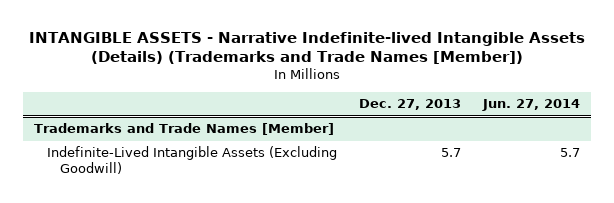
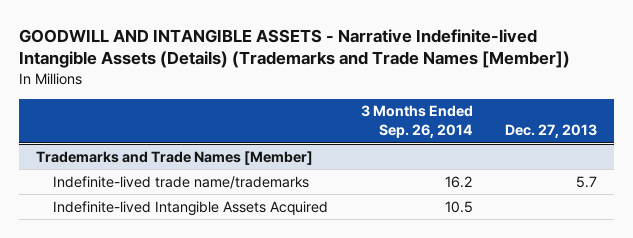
- INTANGIBLE ASSETS - Narrative Indefinite-lived Intangible Assets (Details) (Trademarks and Trade Names [Member])
+ GOODWILL AND INTANGIBLE ASSETS - Narrative Indefinite-lived Intangible Assets (Details) (Trademarks and Trade Names [Member])
- | Dec. 27, 2013 | Jun. 27, 2014
+ | 3 Months Ended Sep. 26, 2014 | Dec. 27, 2013
@ Trademarks and Trade Names [Member]
- Indefinite-Lived Intangible Assets (Excluding Goodwill) | 5.7 | 5.7
+ Indefinite-lived trade name/trademarks | 16.2 | 5.7
+ Indefinite-lived Intangible Assets Acquired | 10.5 |

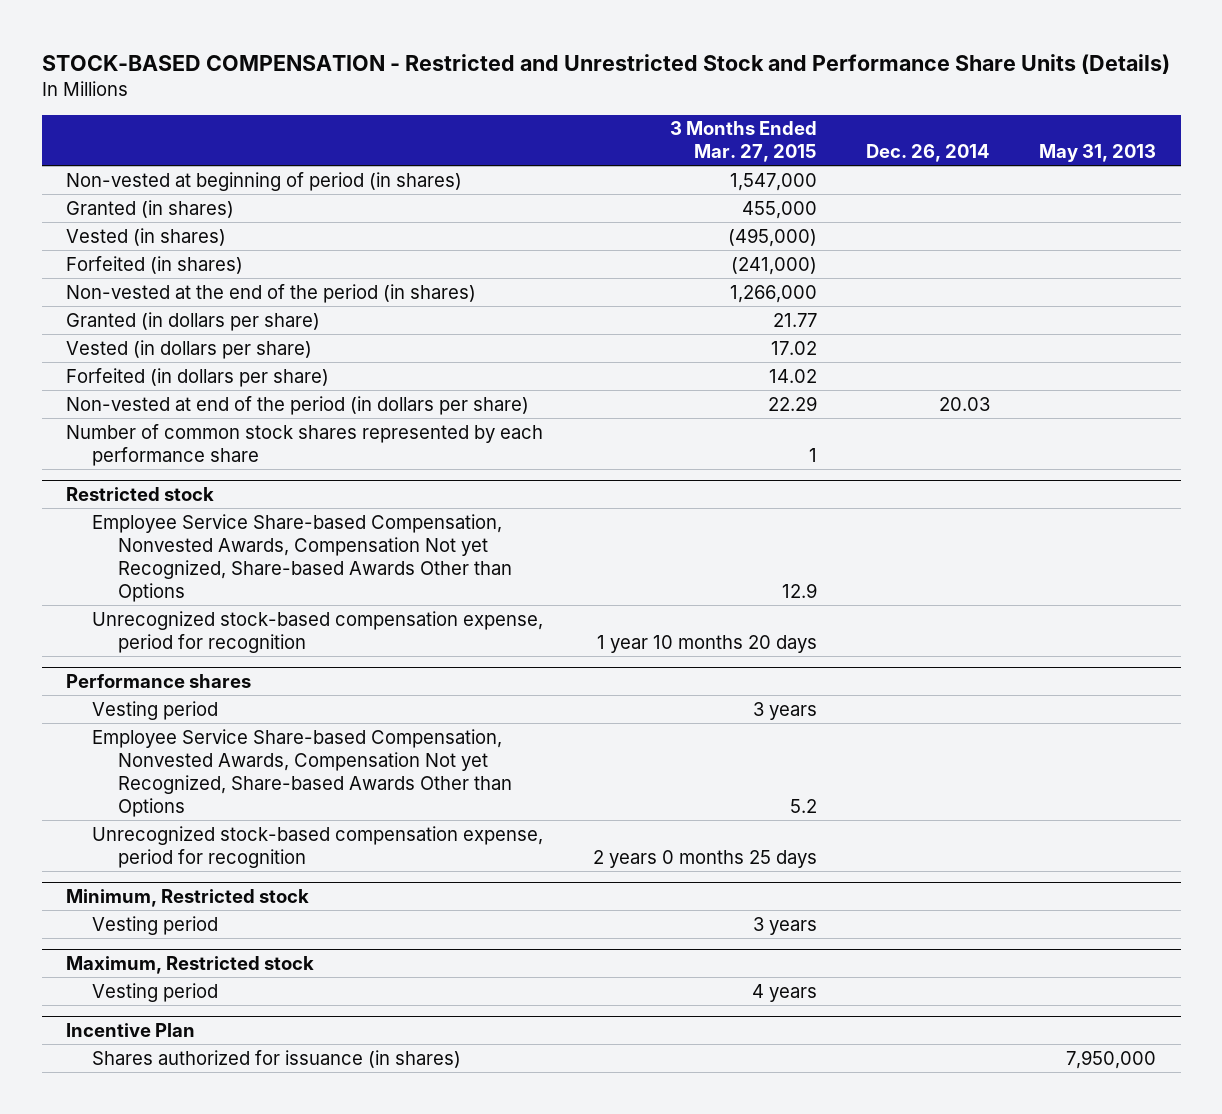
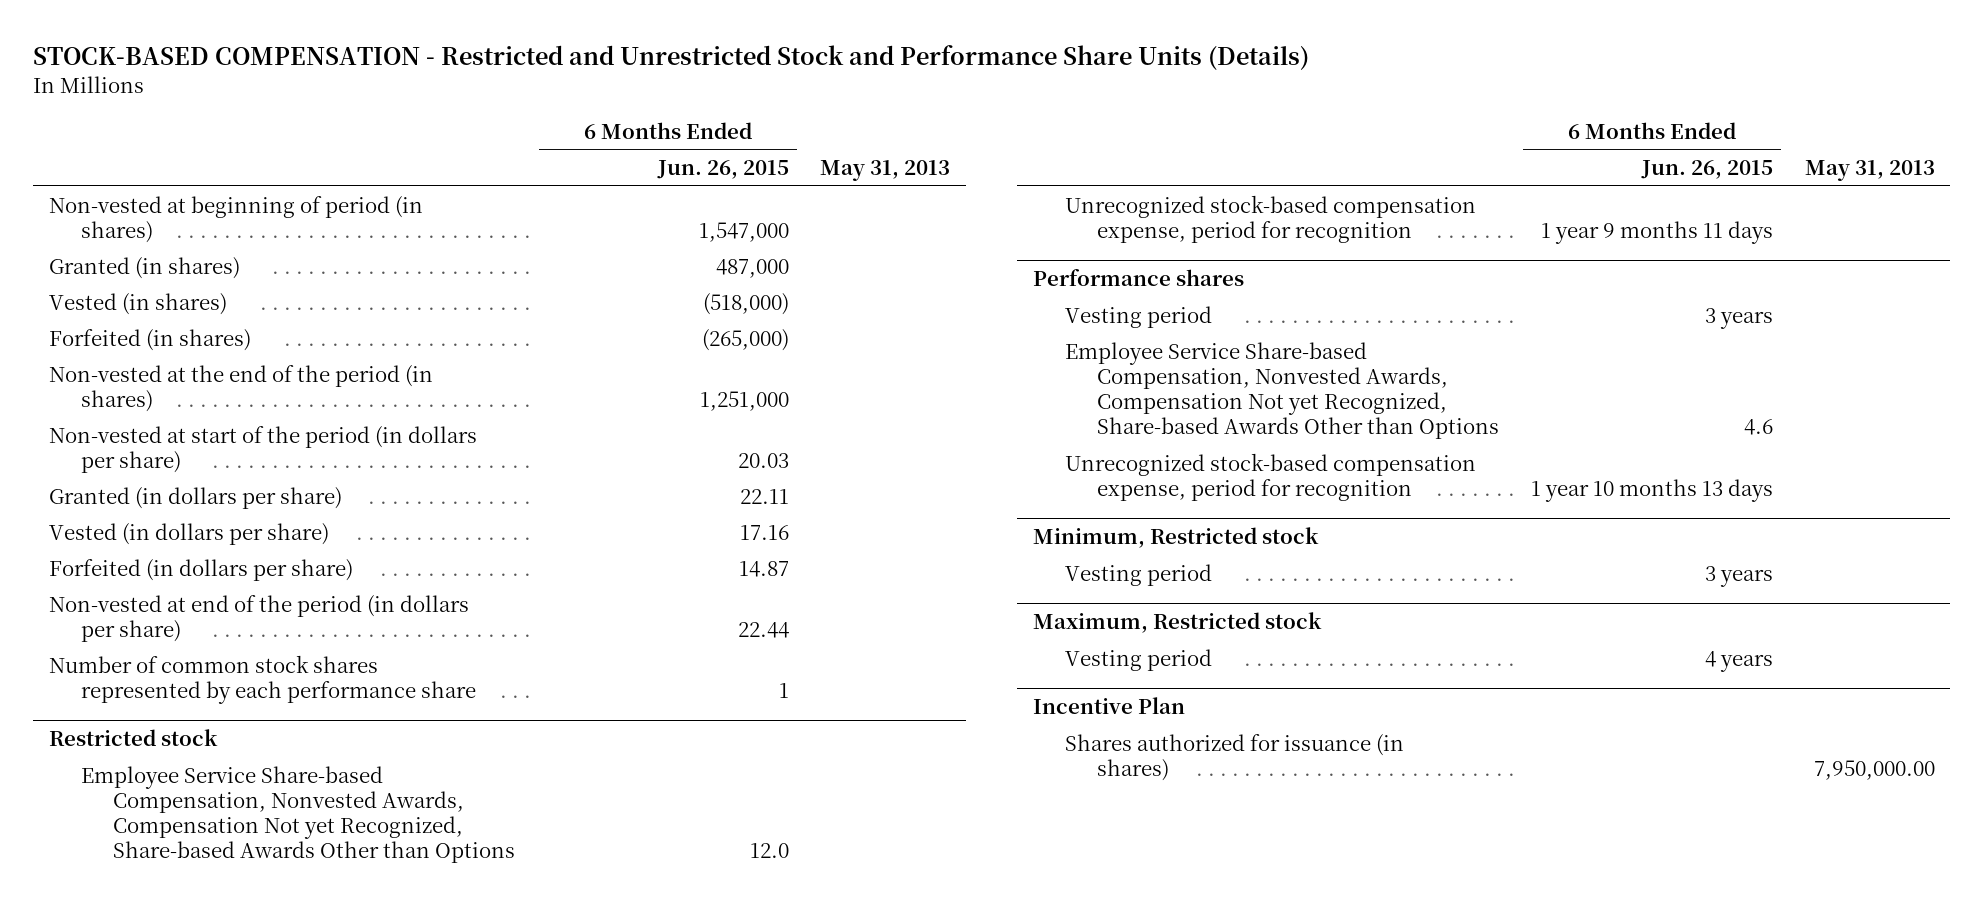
- | 3 Months Ended Mar. 27, 2015 | Dec. 26, 2014 | May 31, 2013
+ | 6 Months Ended Jun. 26, 2015 | May 31, 2013
+ Non-vested at start of the period (in dollars per share) | 20.03 |
@ Incentive Plan
- Shares authorized for issuance (in shares) | | | 7,950,000
+ Shares authorized for issuance (in shares) | | 7,950,000.00

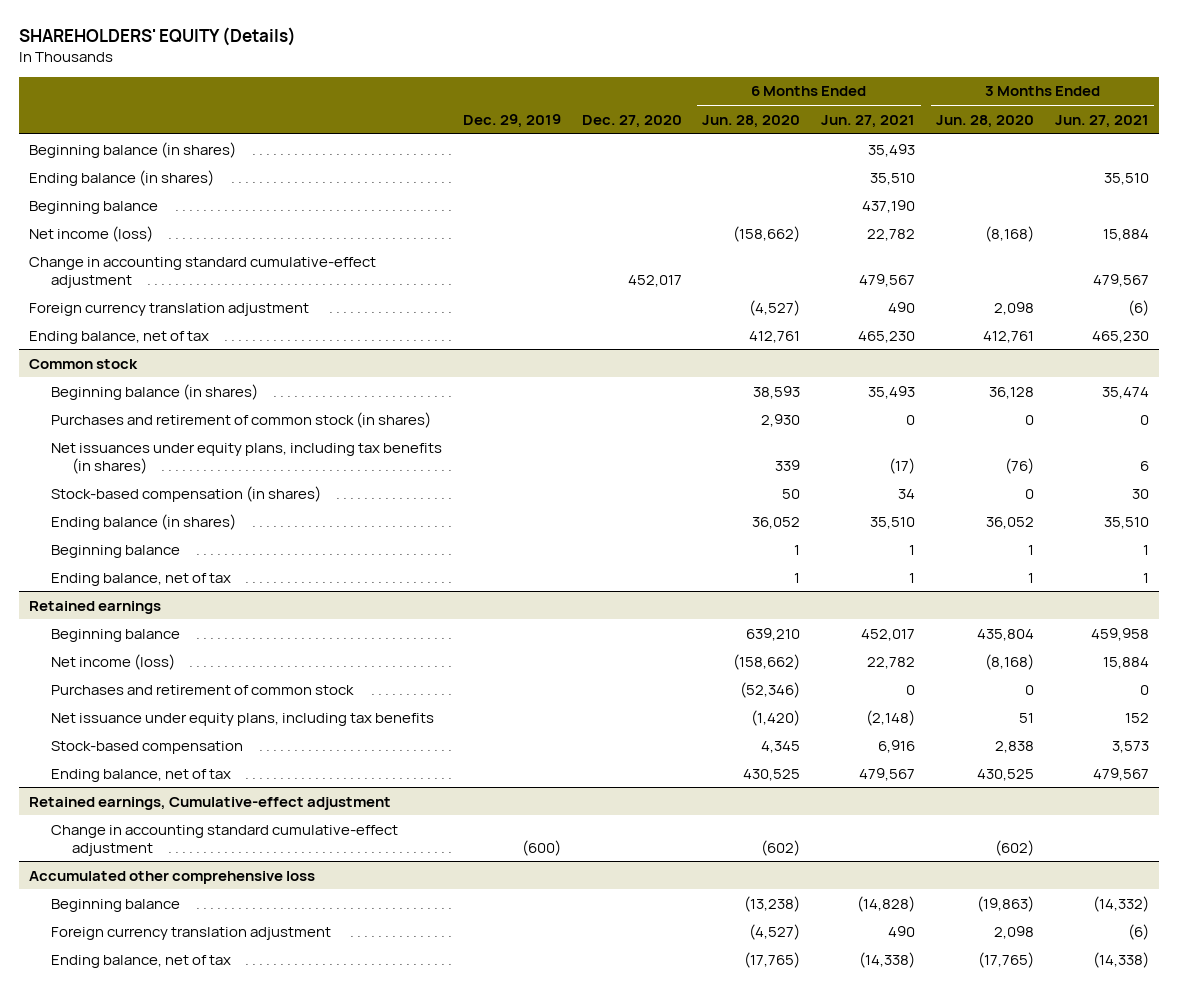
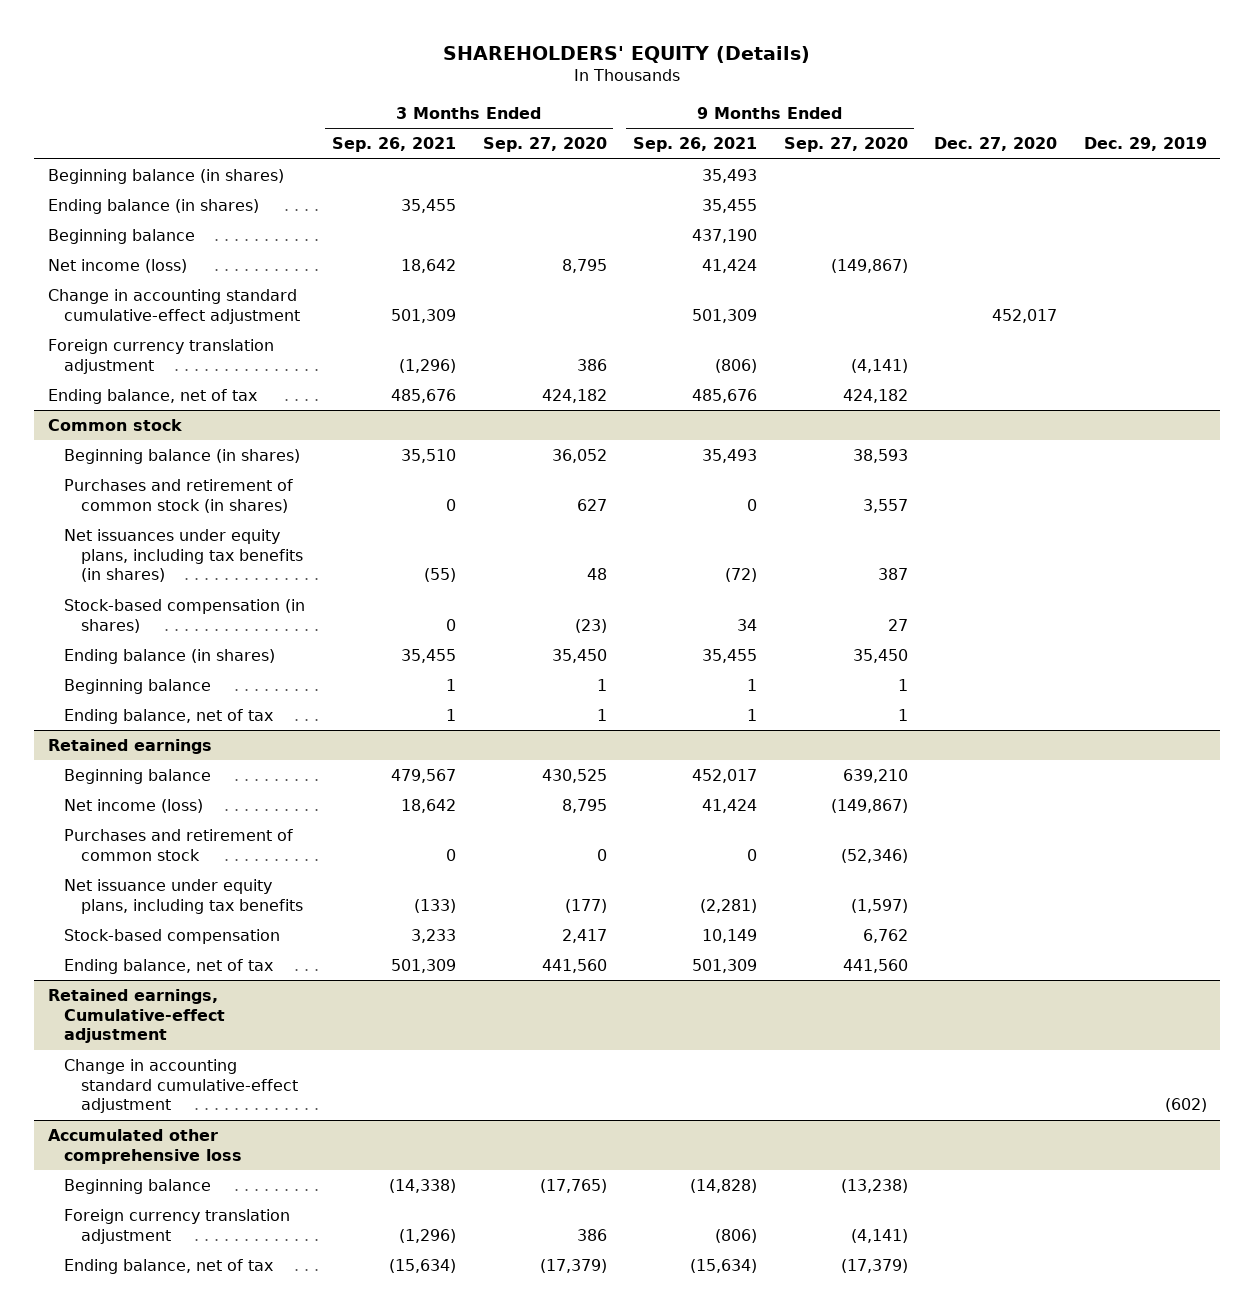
- | Dec. 29, 2019 | Dec. 27, 2020 | 6 Months Ended Jun. 28, 2020 | 6 Months Ended Jun. 27, 2021 | 3 Months Ended Jun. 28, 2020 | 3 Months Ended Jun. 27, 2021
+ | 3 Months Ended Sep. 26, 2021 | 3 Months Ended Sep. 27, 2020 | 9 Months Ended Sep. 26, 2021 | 9 Months Ended Sep. 27, 2020 | Dec. 27, 2020 | Dec. 29, 2019
@ Retained earnings, Cumulative-effect adjustment
- Change in accounting standard cumulative-effect adjustment | (600) | | (602) | | (602) |
+ Change in accounting standard cumulative-effect adjustment | | | | | | (602)

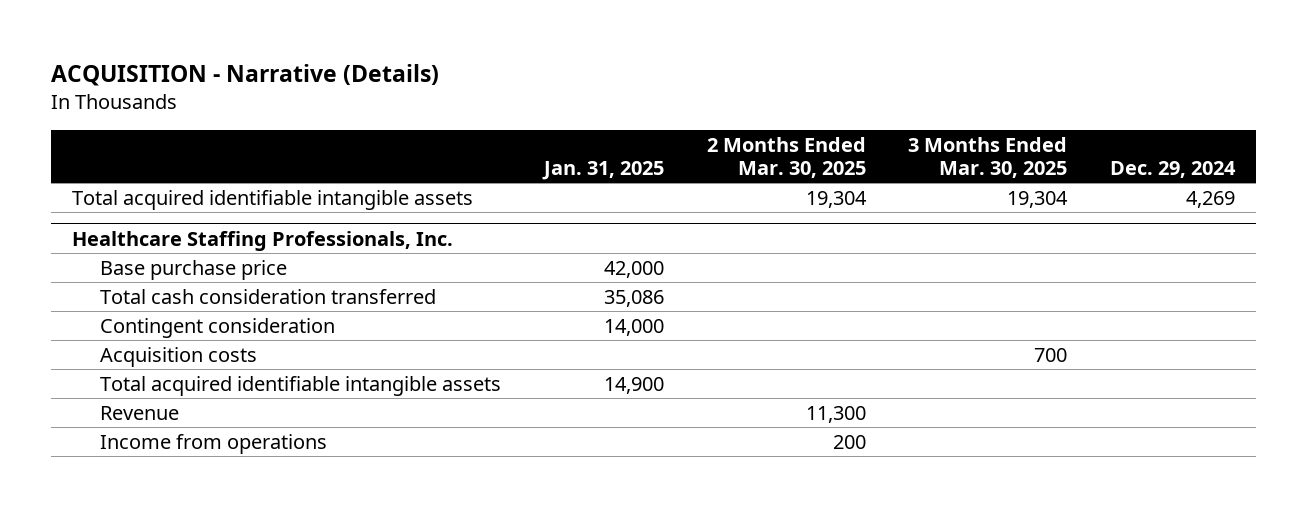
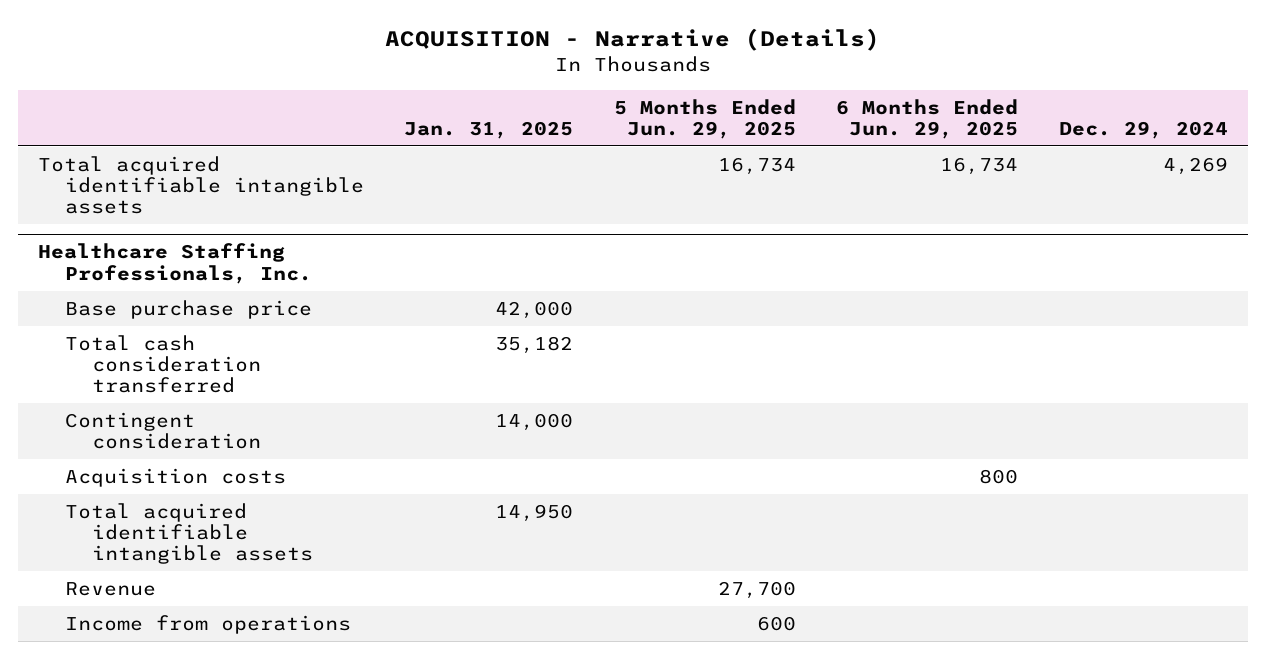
- | Jan. 31, 2025 | 2 Months Ended Mar. 30, 2025 | 3 Months Ended Mar. 30, 2025 | Dec. 29, 2024
+ | Jan. 31, 2025 | 5 Months Ended Jun. 29, 2025 | 6 Months Ended Jun. 29, 2025 | Dec. 29, 2024
@ Healthcare Staffing Professionals, Inc.
- Total cash consideration transferred | 35,086 | | |
+ Total cash consideration transferred | 35,182 | | |
- Total acquired identifiable intangible assets | 14,900 | | |
+ Total acquired identifiable intangible assets | 14,950 | | |

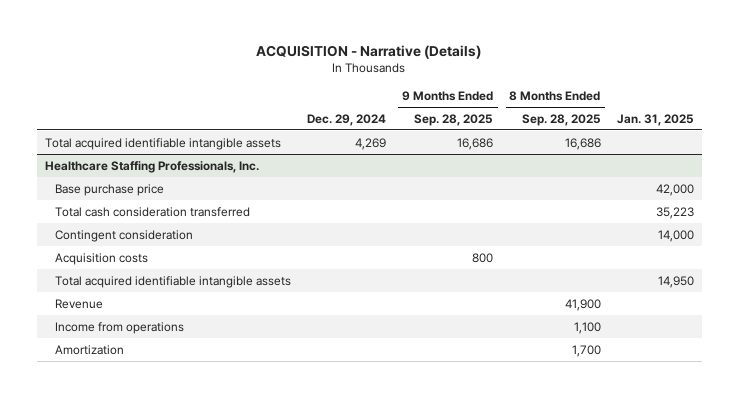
- | Jan. 31, 2025 | 5 Months Ended Jun. 29, 2025 | 6 Months Ended Jun. 29, 2025 | Dec. 29, 2024
+ | Dec. 29, 2024 | 9 Months Ended Sep. 28, 2025 | 8 Months Ended Sep. 28, 2025 | Jan. 31, 2025
@ Healthcare Staffing Professionals, Inc.
- Total cash consideration transferred | 35,182 | | |
+ Total cash consideration transferred | | | | 35,223
+ Amortization | | | 1,700 |

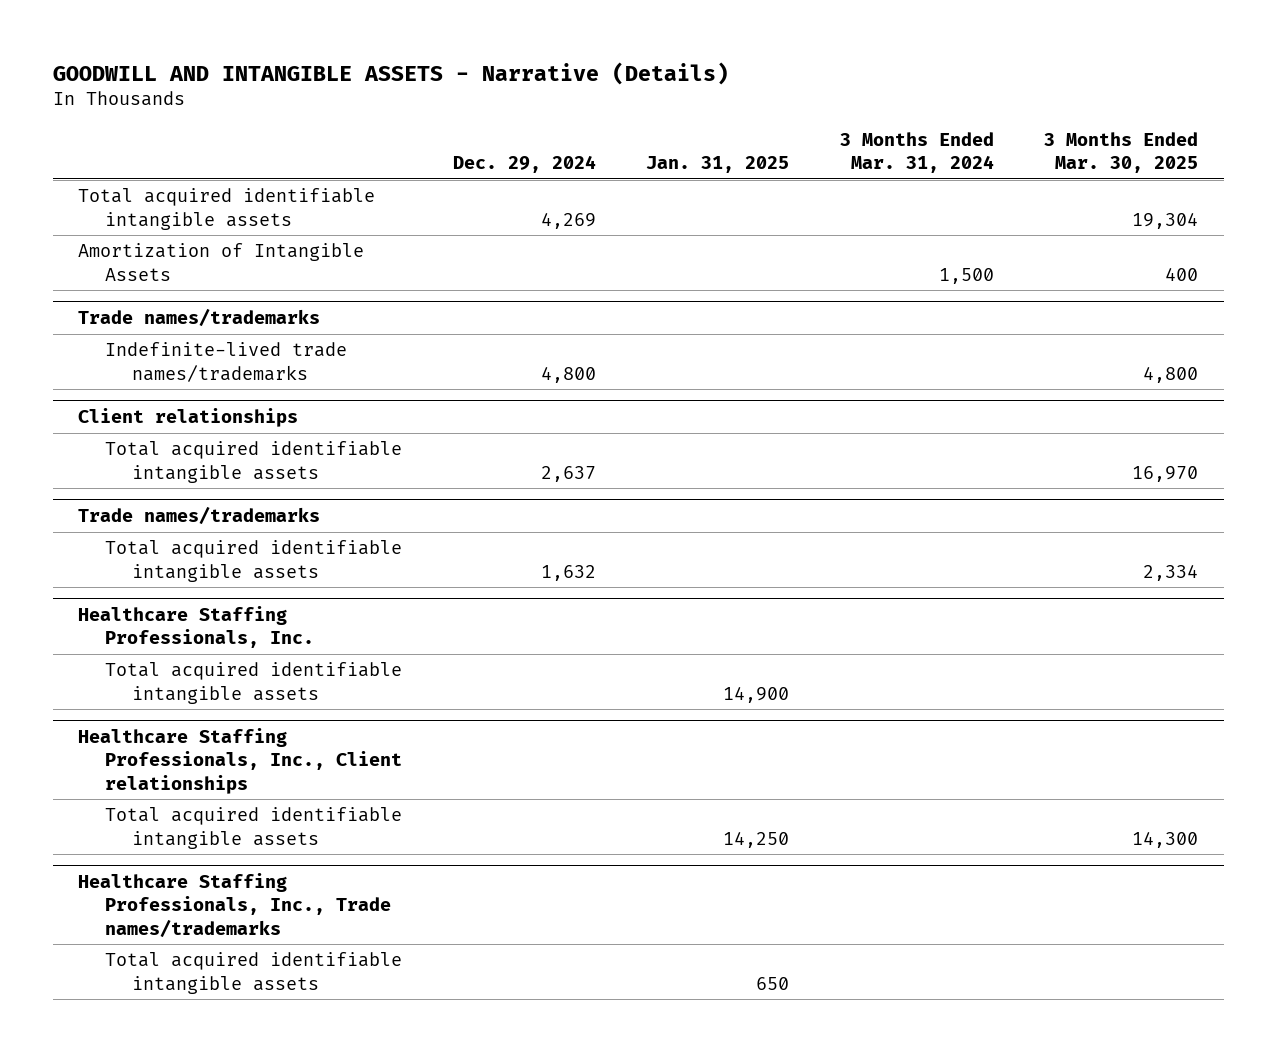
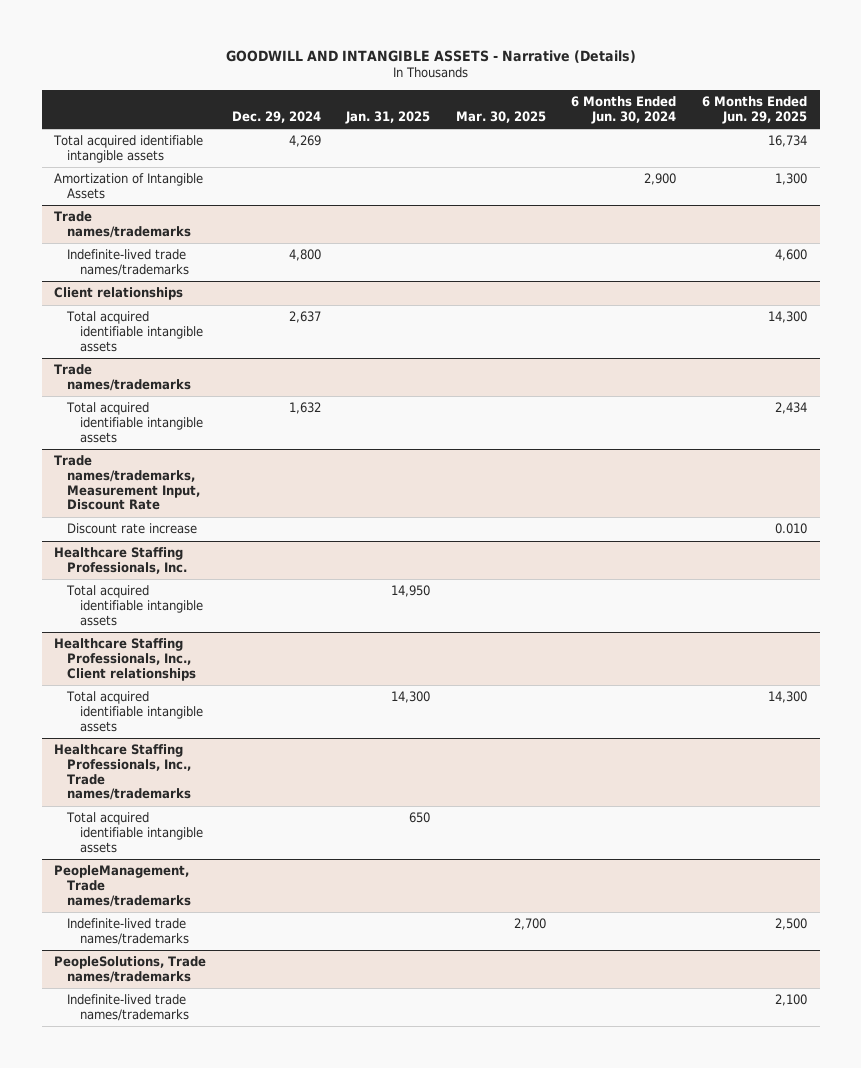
- | Dec. 29, 2024 | Jan. 31, 2025 | 3 Months Ended Mar. 31, 2024 | 3 Months Ended Mar. 30, 2025
+ | Dec. 29, 2024 | Jan. 31, 2025 | Mar. 30, 2025 | 6 Months Ended Jun. 30, 2024 | 6 Months Ended Jun. 29, 2025
+ Trade names/trademarks, Measurement Input, Discount Rate
+ Discount rate increase | | | | | 0.010
@ Healthcare Staffing Professionals, Inc.
- Total acquired identifiable intangible assets | | 14,900 | |
+ Total acquired identifiable intangible assets | | 14,950 | | |
@ Healthcare Staffing Professionals, Inc., Client relationships
- Total acquired identifiable intangible assets | | 14,250 | | 14,300
+ Total acquired identifiable intangible assets | | 14,300 | | | 14,300
+ PeopleManagement, Trade names/trademarks
+ Indefinite-lived trade names/trademarks | | | 2,700 | | 2,500
+ PeopleSolutions, Trade names/trademarks
+ Indefinite-lived trade names/trademarks | | | | | 2,100

